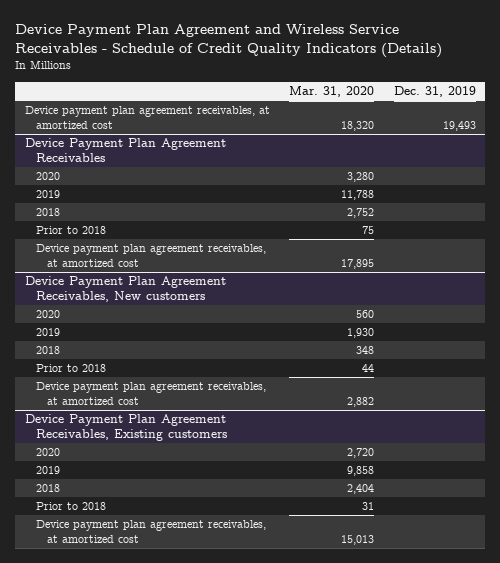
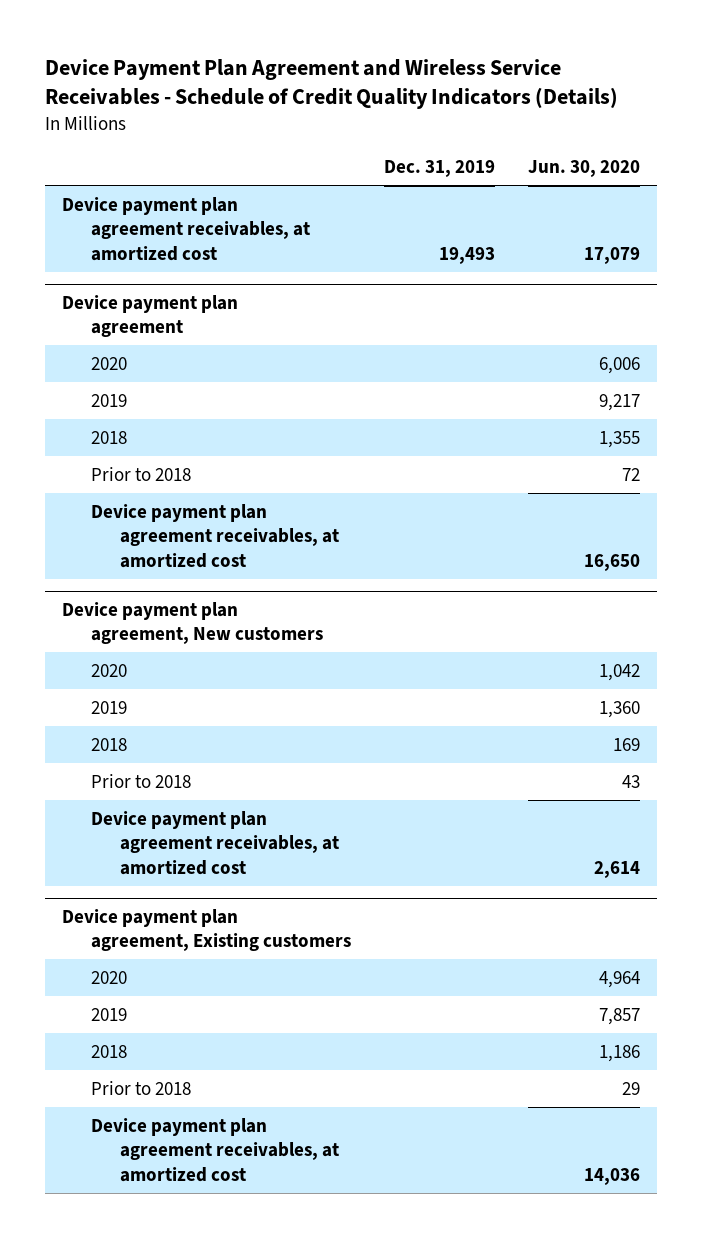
- | Mar. 31, 2020 | Dec. 31, 2019
+ | Dec. 31, 2019 | Jun. 30, 2020
- Device Payment Plan Agreement Receivables
+ Device payment plan agreement
- Device Payment Plan Agreement Receivables, New customers
+ Device payment plan agreement, New customers
- Device Payment Plan Agreement Receivables, Existing customers
+ Device payment plan agreement, Existing customers

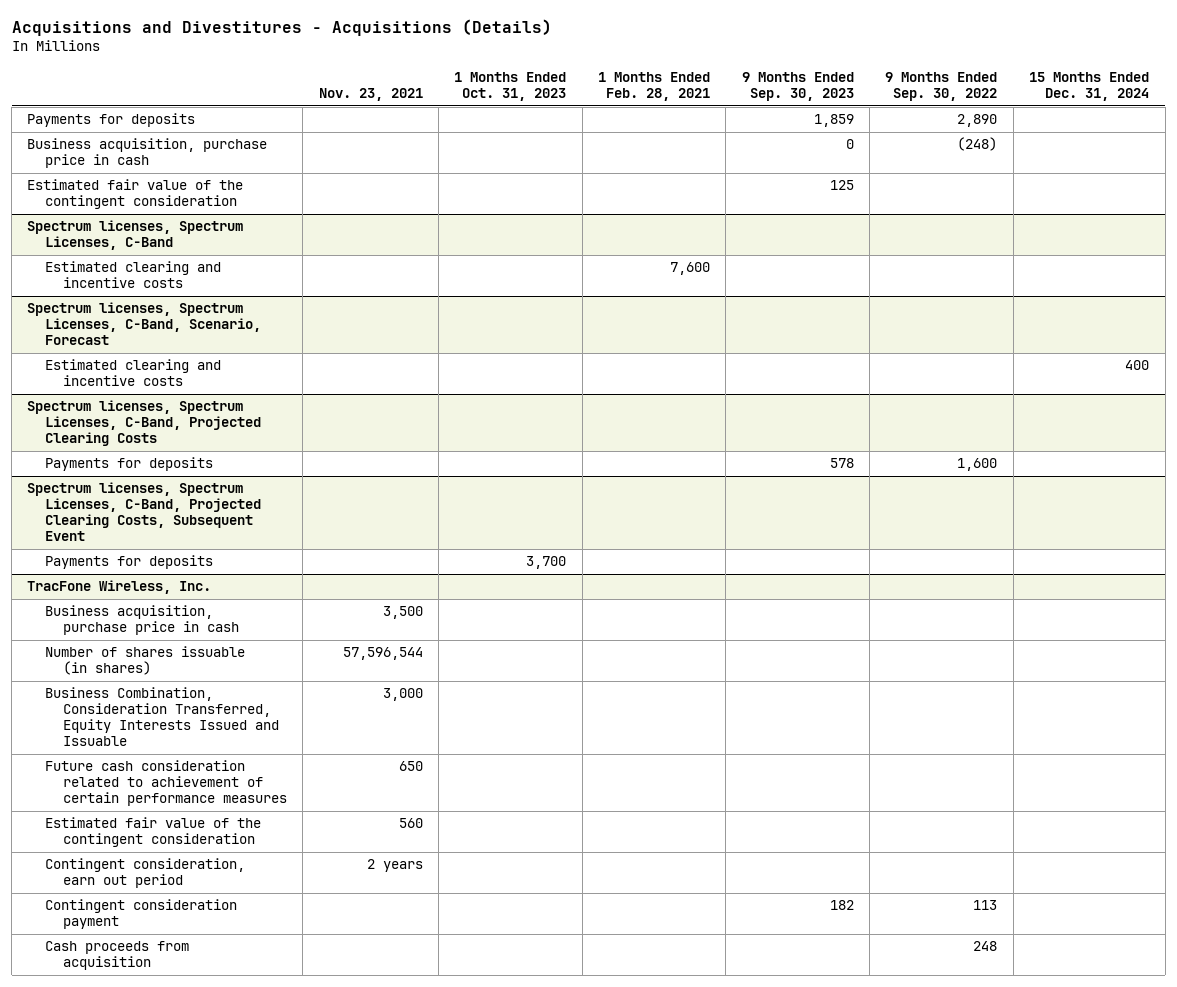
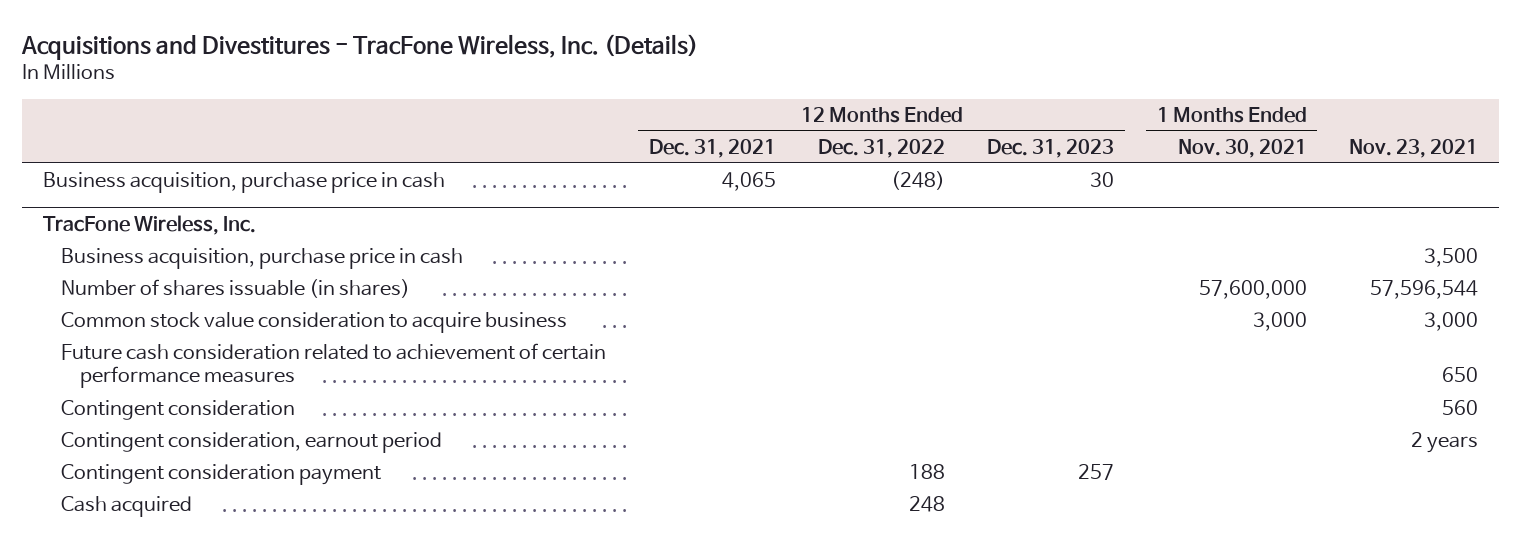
- Acquisitions and Divestitures - Acquisitions (Details)
+ Acquisitions and Divestitures - TracFone Wireless, Inc. (Details)
- | Nov. 23, 2021 | 1 Months Ended Oct. 31, 2023 | 1 Months Ended Feb. 28, 2021 | 9 Months Ended Sep. 30, 2023 | 9 Months Ended Sep. 30, 2022 | 15 Months Ended Dec. 31, 2024
+ | 12 Months Ended Dec. 31, 2021 | 12 Months Ended Dec. 31, 2022 | 12 Months Ended Dec. 31, 2023 | 1 Months Ended Nov. 30, 2021 | Nov. 23, 2021
- Payments for deposits | | | | 1,859 | 2,890 |
- Estimated fair value of the contingent consideration | | | | 125 | |
- Spectrum licenses, Spectrum Licenses, C-Band
- Estimated clearing and incentive costs | | | 7,600 | | |
- Spectrum licenses, Spectrum Licenses, C-Band, Scenario, Forecast
- Estimated clearing and incentive costs | | | | | | 400
- Spectrum licenses, Spectrum Licenses, C-Band, Projected Clearing Costs
- Payments for deposits | | | | 578 | 1,600 |
- Spectrum licenses, Spectrum Licenses, C-Band, Projected Clearing Costs, Subsequent Event
- Payments for deposits | | 3,700 | | | |
@ TracFone Wireless, Inc.
- Business Combination, Consideration Transferred, Equity Interests Issued and Issuable | 3,000 | | | | |
+ Common stock value consideration to acquire business | | | | 3,000 | 3,000
- Estimated fair value of the contingent consideration | 560 | | | | |
- Contingent consideration, earn out period | 2 years | | | | |
+ Contingent consideration | | | | | 560
+ Contingent consideration, earnout period | | | | | 2 years
- Cash proceeds from acquisition | | | | | 248 |
+ Cash acquired | | 248 | | |

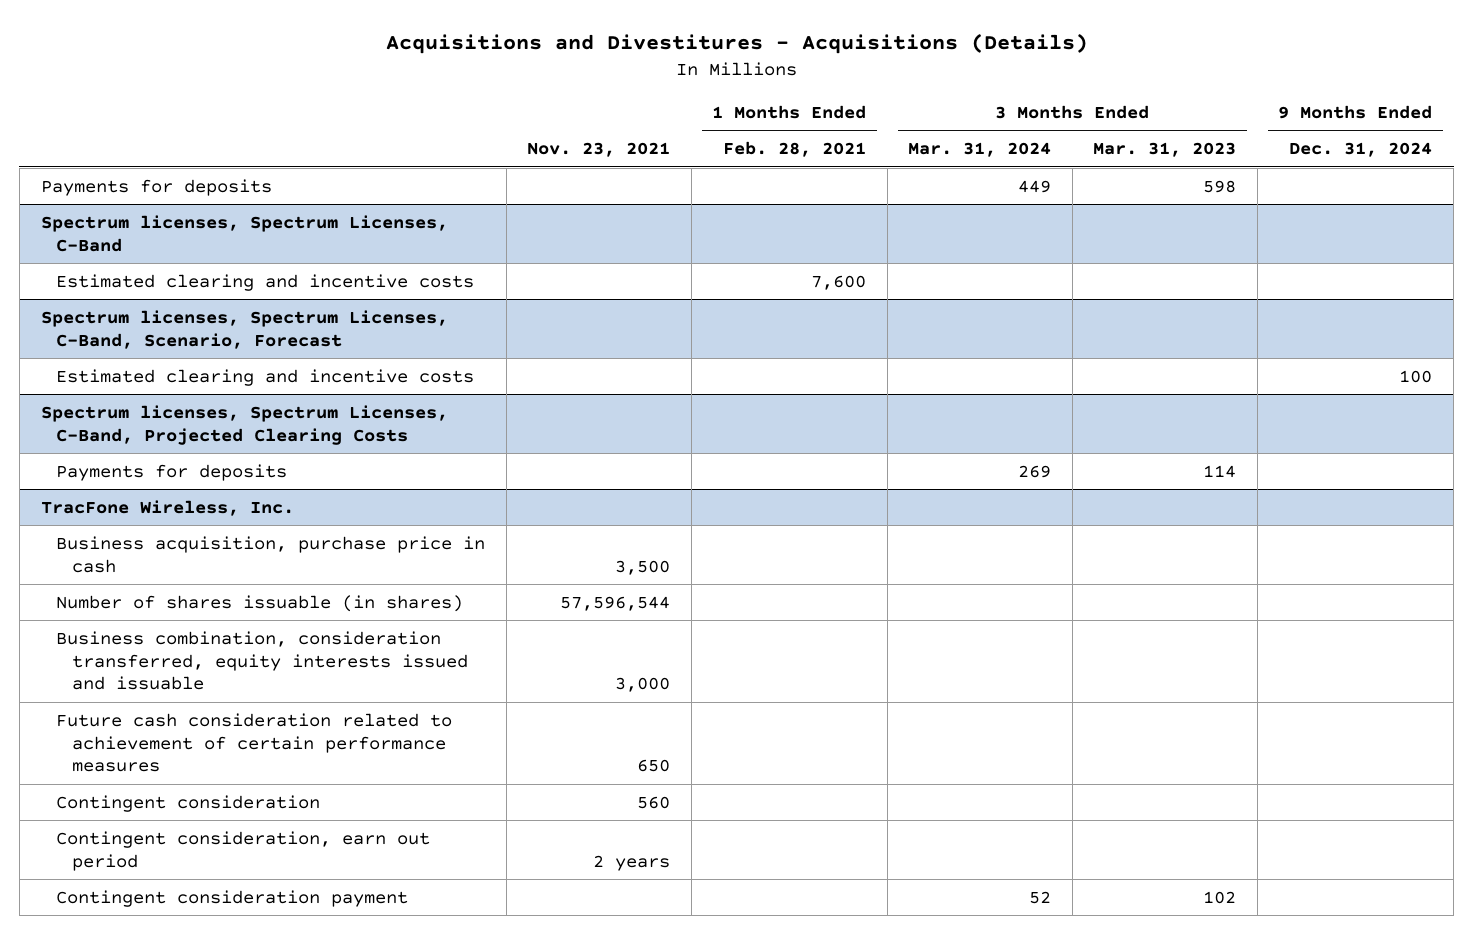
- Acquisitions and Divestitures - TracFone Wireless, Inc. (Details)
+ Acquisitions and Divestitures - Acquisitions (Details)
- | 12 Months Ended Dec. 31, 2021 | 12 Months Ended Dec. 31, 2022 | 12 Months Ended Dec. 31, 2023 | 1 Months Ended Nov. 30, 2021 | Nov. 23, 2021
+ | Nov. 23, 2021 | 1 Months Ended Feb. 28, 2021 | 3 Months Ended Mar. 31, 2024 | 3 Months Ended Mar. 31, 2023 | 9 Months Ended Dec. 31, 2024
- Business acquisition, purchase price in cash | 4,065 | (248) | 30 | |
+ Payments for deposits | | | 449 | 598 |
+ Spectrum licenses, Spectrum Licenses, C-Band
+ Estimated clearing and incentive costs | | 7,600 | | |
+ Spectrum licenses, Spectrum Licenses, C-Band, Scenario, Forecast
+ Estimated clearing and incentive costs | | | | | 100
+ Spectrum licenses, Spectrum Licenses, C-Band, Projected Clearing Costs
+ Payments for deposits | | | 269 | 114 |
@ TracFone Wireless, Inc.
- Common stock value consideration to acquire business | | | | 3,000 | 3,000
+ Business combination, consideration transferred, equity interests issued and issuable | 3,000 | | | |
- Contingent consideration, earnout period | | | | | 2 years
+ Contingent consideration, earn out period | 2 years | | | |
- Cash acquired | | 248 | | |

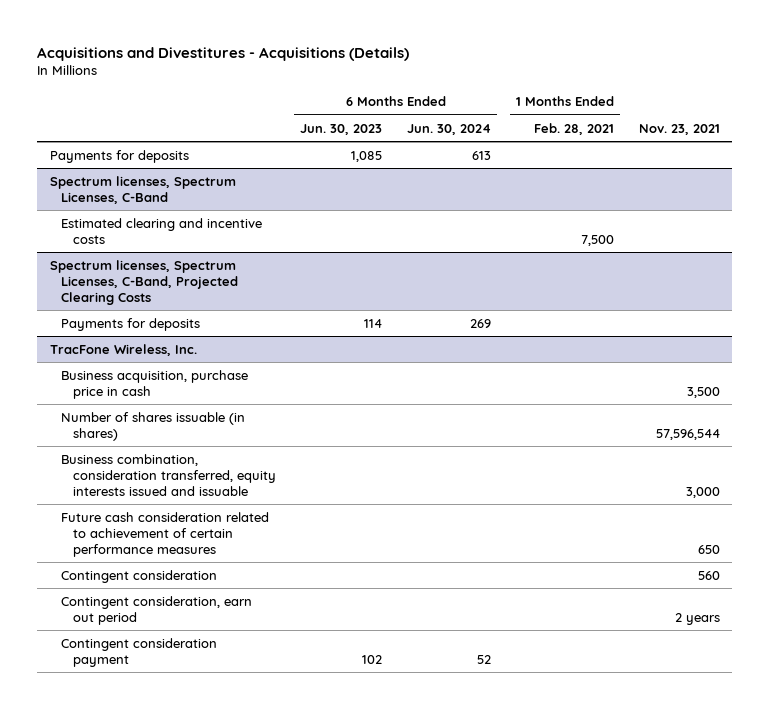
- | Nov. 23, 2021 | 1 Months Ended Feb. 28, 2021 | 3 Months Ended Mar. 31, 2024 | 3 Months Ended Mar. 31, 2023 | 9 Months Ended Dec. 31, 2024
+ | 6 Months Ended Jun. 30, 2023 | 6 Months Ended Jun. 30, 2024 | 1 Months Ended Feb. 28, 2021 | Nov. 23, 2021
@ Spectrum licenses, Spectrum Licenses, C-Band
- Estimated clearing and incentive costs | | 7,600 | | |
- Spectrum licenses, Spectrum Licenses, C-Band, Scenario, Forecast
- Estimated clearing and incentive costs | | | | | 100
@ Spectrum licenses, Spectrum Licenses, C-Band
+ Estimated clearing and incentive costs | | | 7,500 |

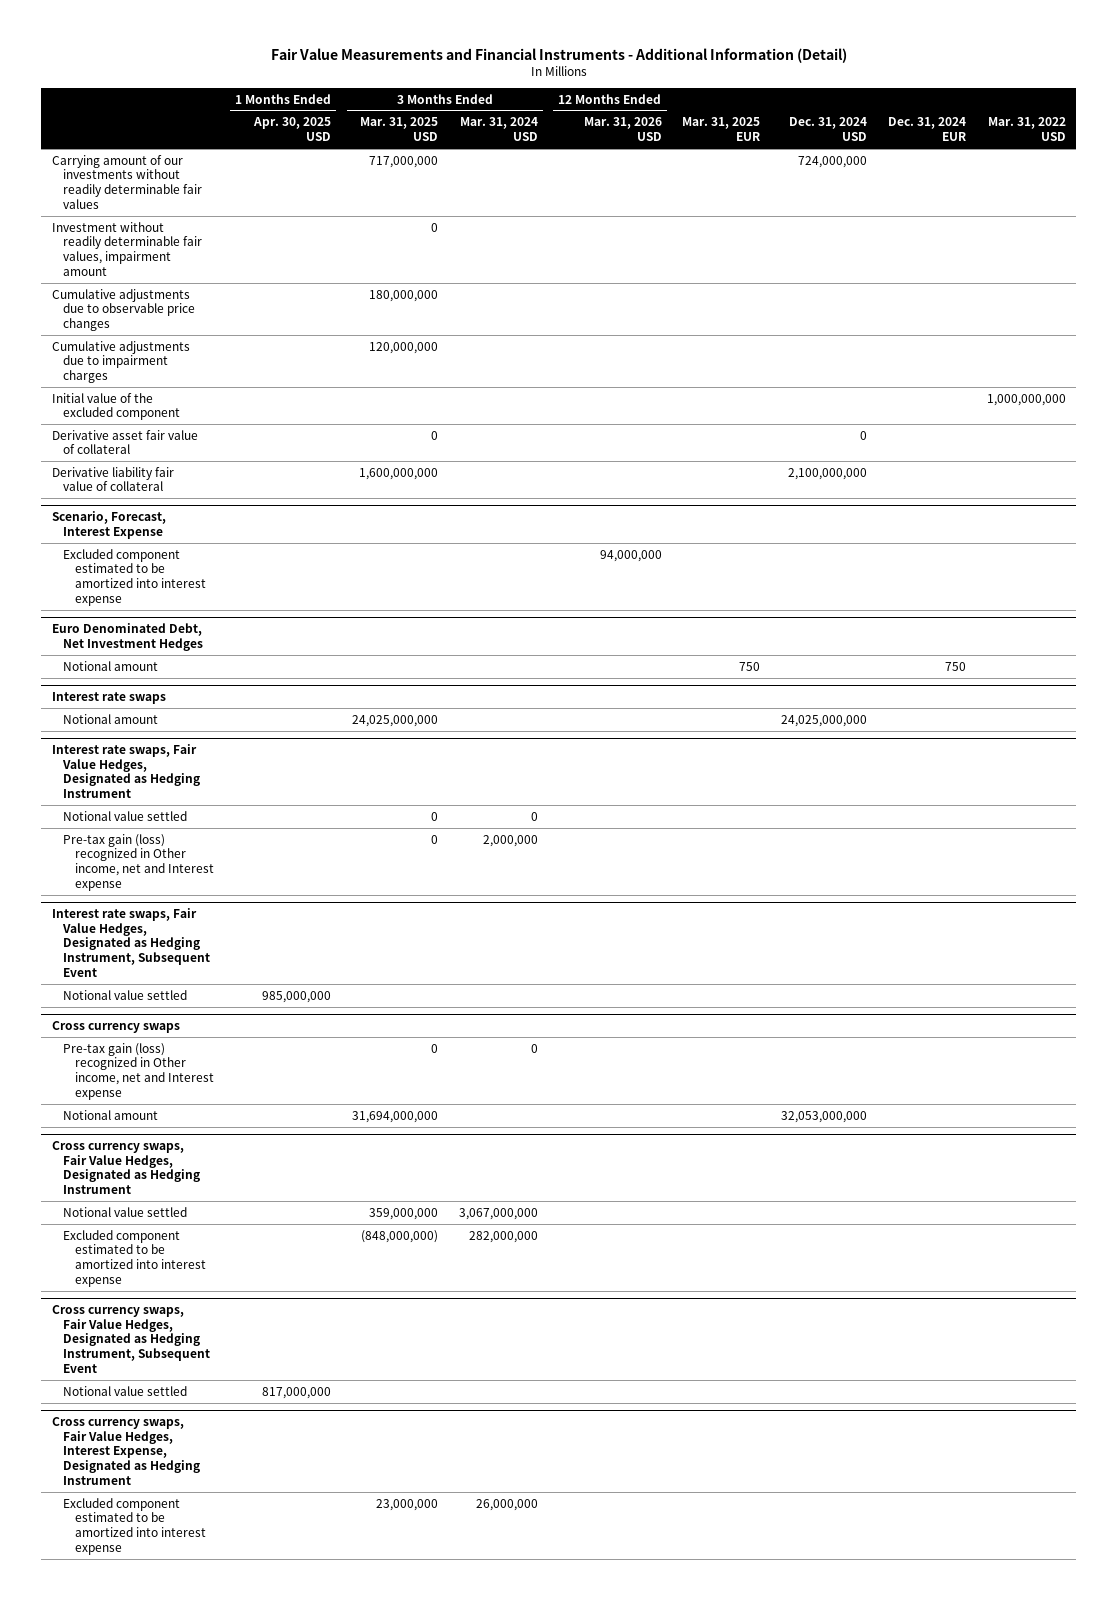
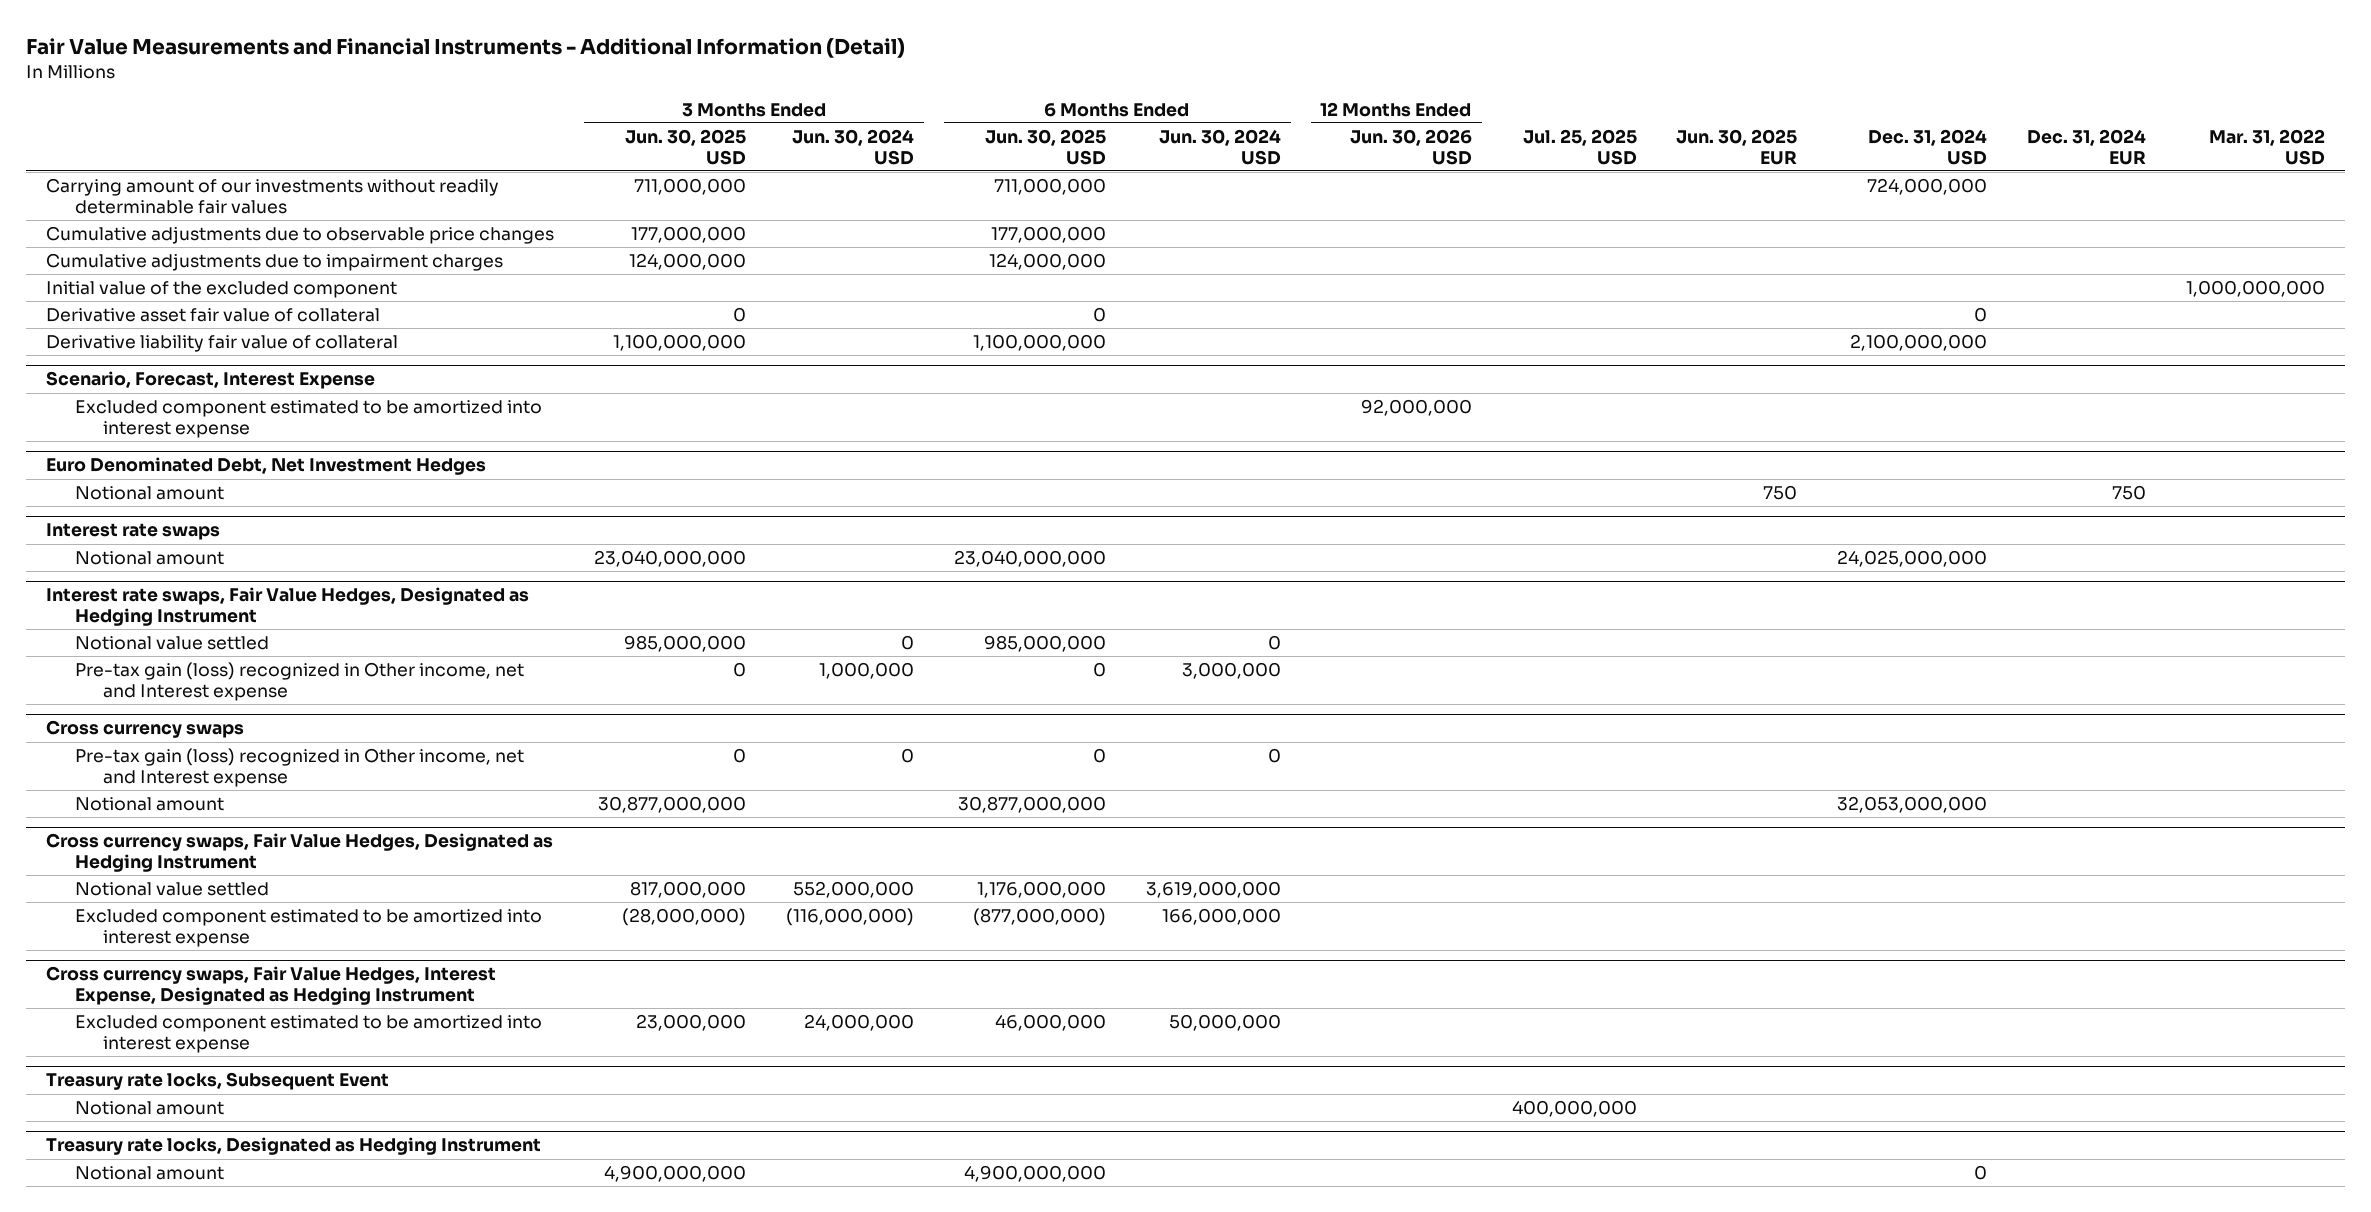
- | 1 Months Ended Apr. 30, 2025 USD | 3 Months Ended Mar. 31, 2025 USD | 3 Months Ended Mar. 31, 2024 USD | 12 Months Ended Mar. 31, 2026 USD | Mar. 31, 2025 EUR | Dec. 31, 2024 USD | Dec. 31, 2024 EUR | Mar. 31, 2022 USD
+ | 3 Months Ended Jun. 30, 2025 USD | 3 Months Ended Jun. 30, 2024 USD | 6 Months Ended Jun. 30, 2025 USD | 6 Months Ended Jun. 30, 2024 USD | 12 Months Ended Jun. 30, 2026 USD | Jul. 25, 2025 USD | Jun. 30, 2025 EUR | Dec. 31, 2024 USD | Dec. 31, 2024 EUR | Mar. 31, 2022 USD
- Investment without readily determinable fair values, impairment amount | | 0 | | | | | |
- Interest rate swaps, Fair Value Hedges, Designated as Hedging Instrument, Subsequent Event
- Notional value settled | 985,000,000 | | | | | | |
- Cross currency swaps, Fair Value Hedges, Designated as Hedging Instrument, Subsequent Event
- Notional value settled | 817,000,000 | | | | | | |
+ Treasury rate locks, Subsequent Event
+ Notional amount | | | | | | 400,000,000 | | | |
+ Treasury rate locks, Designated as Hedging Instrument
+ Notional amount | 4,900,000,000 | | 4,900,000,000 | | | | | 0 | |

